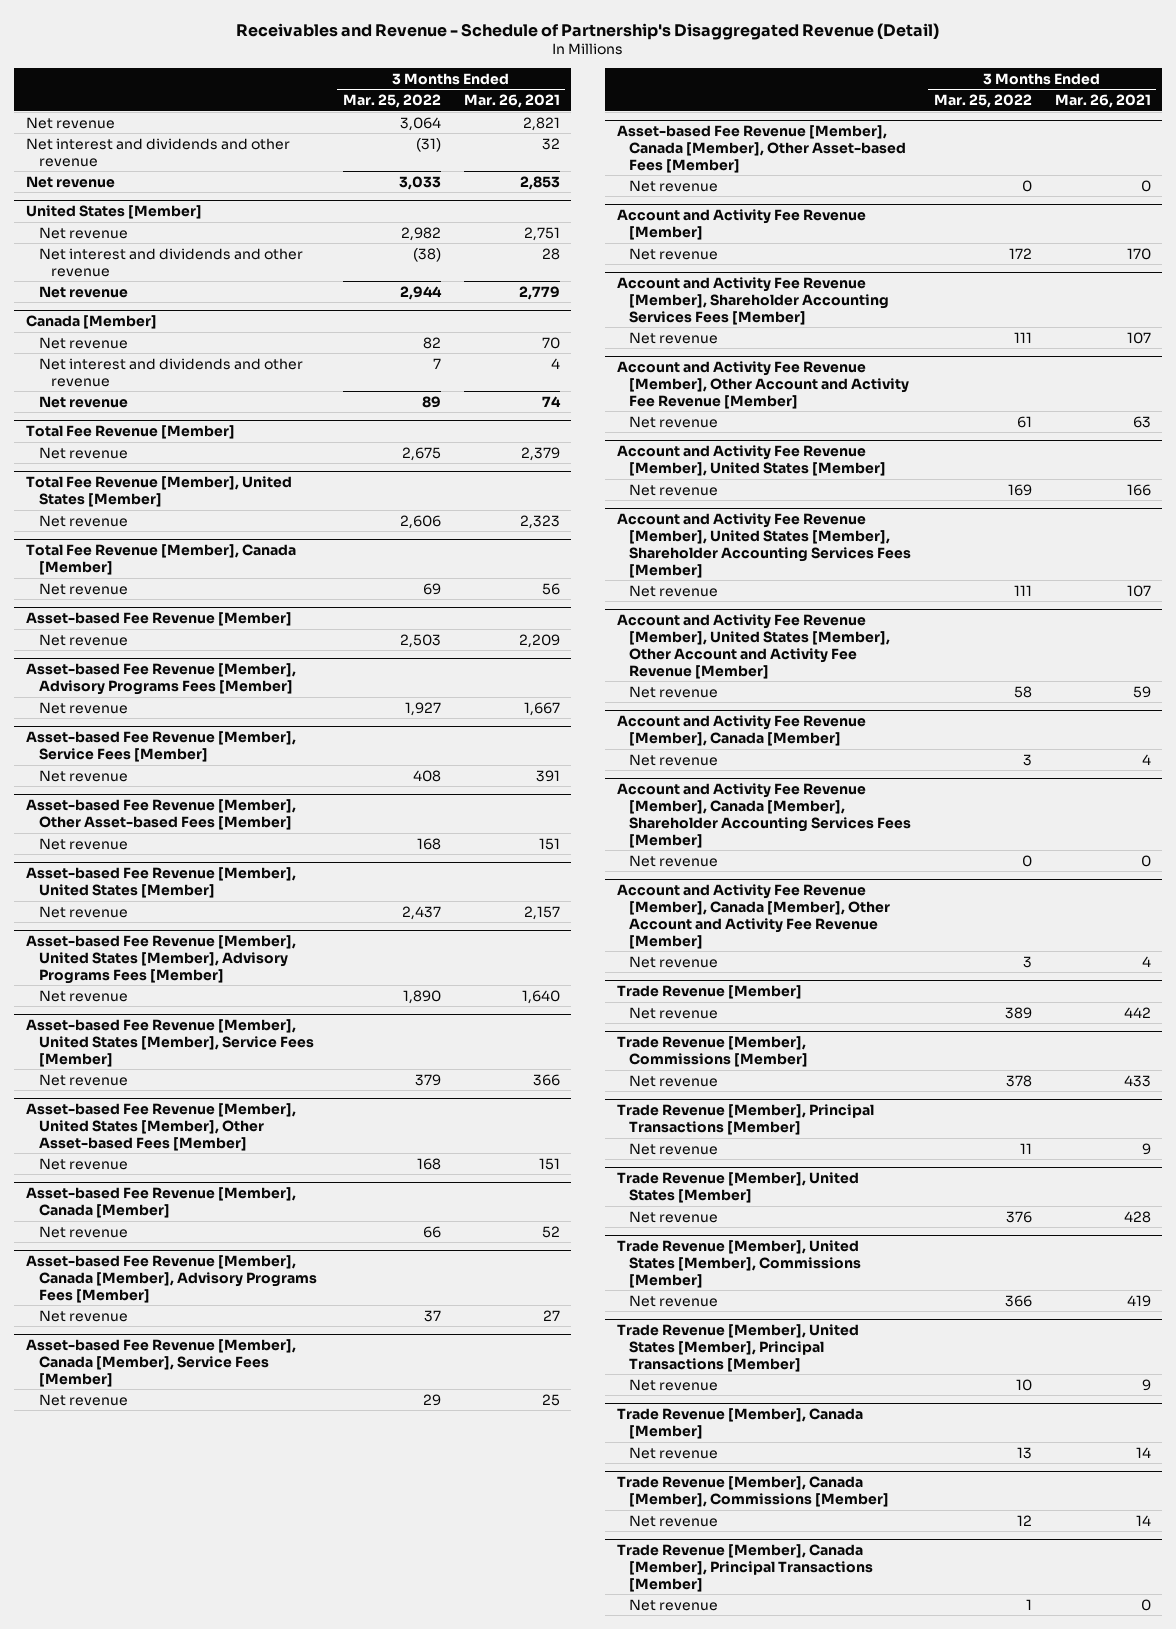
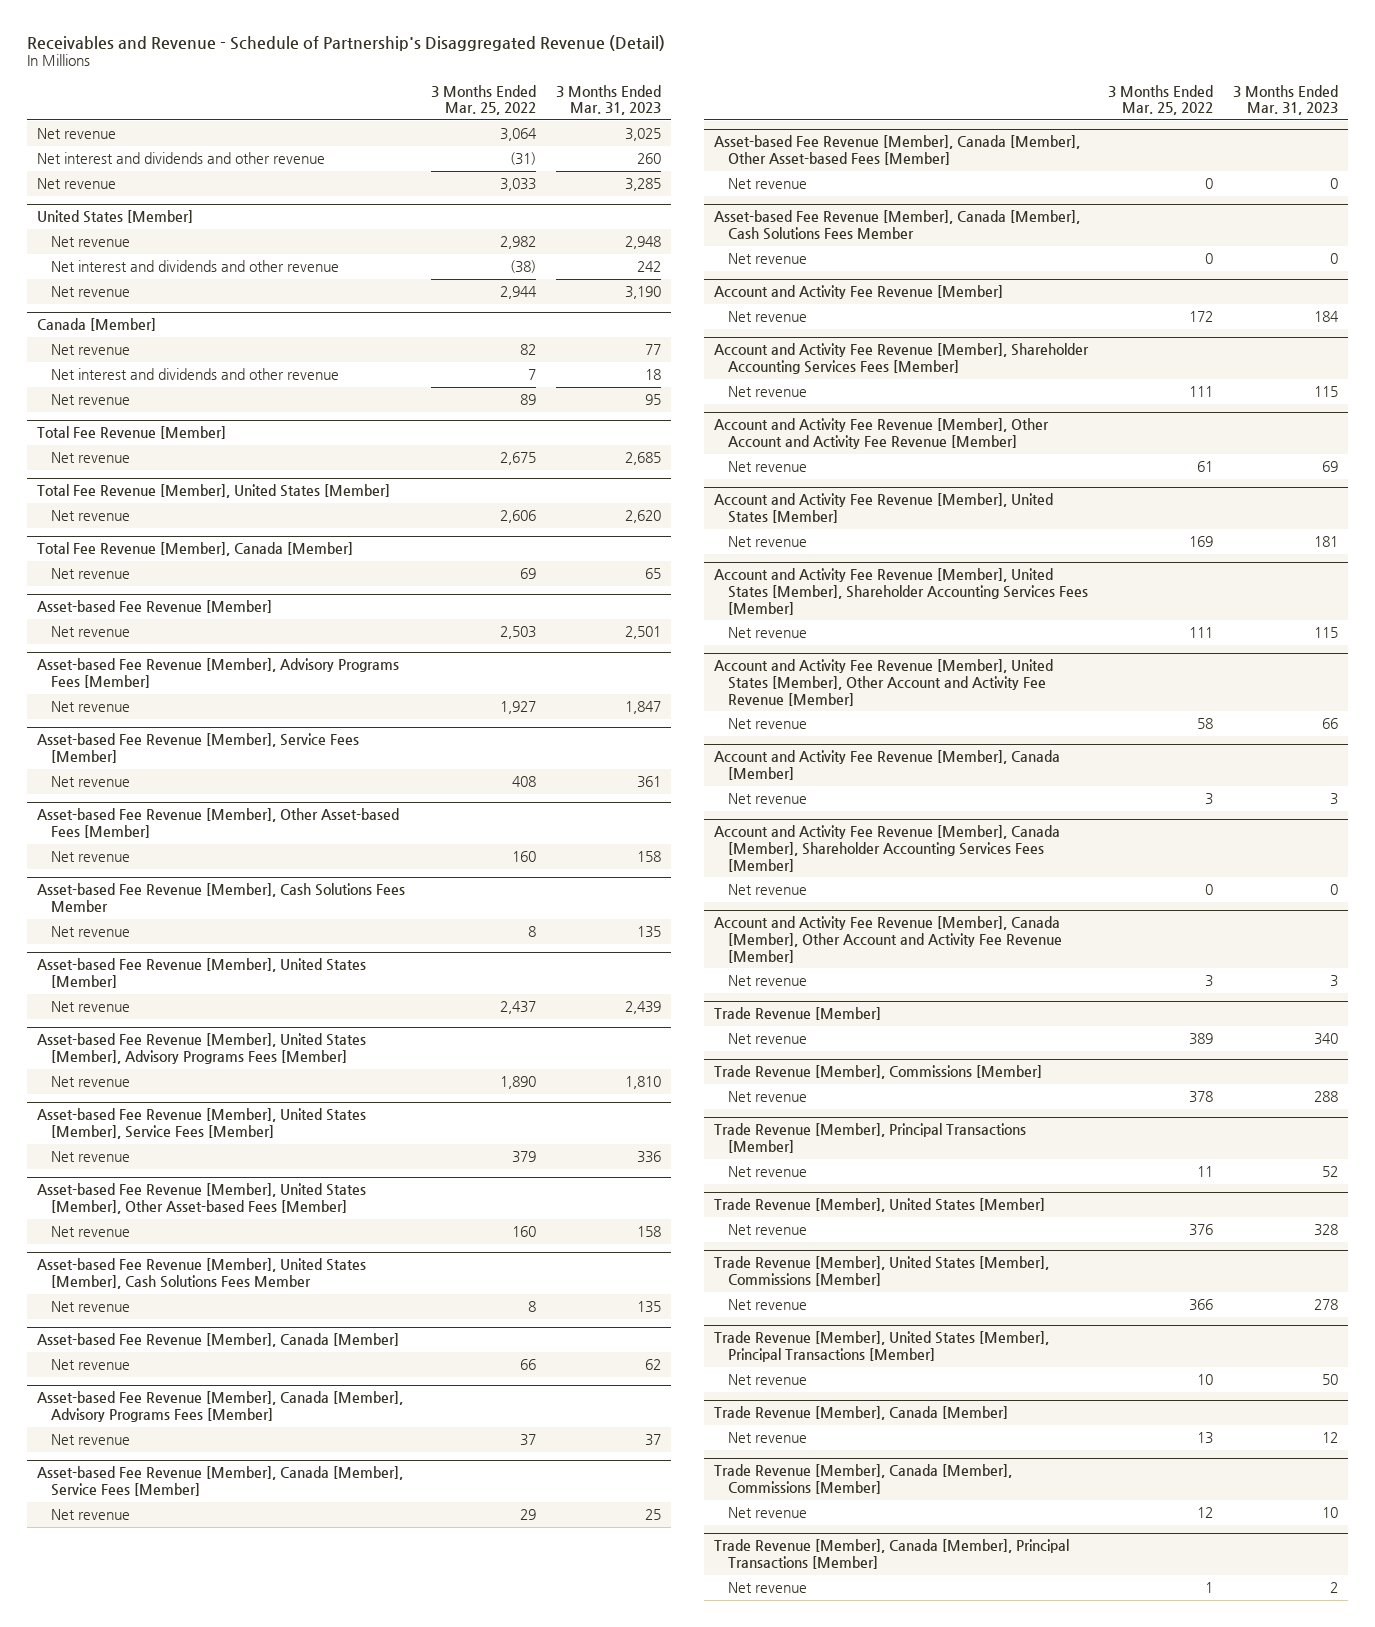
- | 3 Months Ended Mar. 25, 2022 | 3 Months Ended Mar. 26, 2021
+ | 3 Months Ended Mar. 25, 2022 | 3 Months Ended Mar. 31, 2023
@ Asset-based Fee Revenue [Member], Other Asset-based Fees [Member]
- Net revenue | 168 | 151
+ Net revenue | 160 | 158
+ Asset-based Fee Revenue [Member], Cash Solutions Fees Member
+ Net revenue | 8 | 135
@ Asset-based Fee Revenue [Member], United States [Member], Other Asset-based Fees [Member]
- Net revenue | 168 | 151
+ Net revenue | 160 | 158
+ Asset-based Fee Revenue [Member], United States [Member], Cash Solutions Fees Member
+ Net revenue | 8 | 135
+ Asset-based Fee Revenue [Member], Canada [Member], Cash Solutions Fees Member
+ Net revenue | 0 | 0

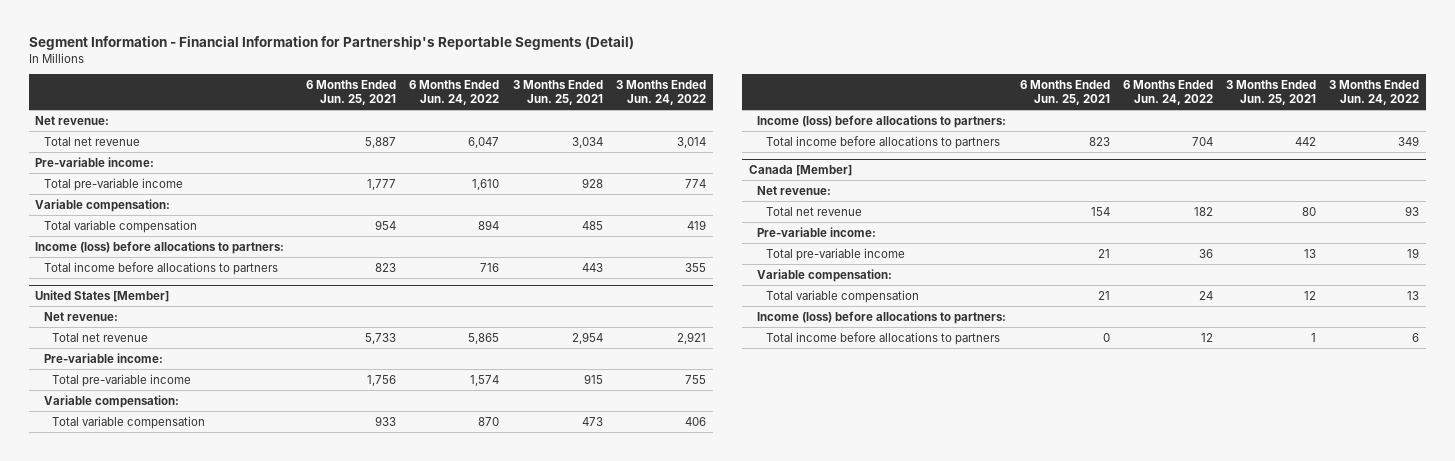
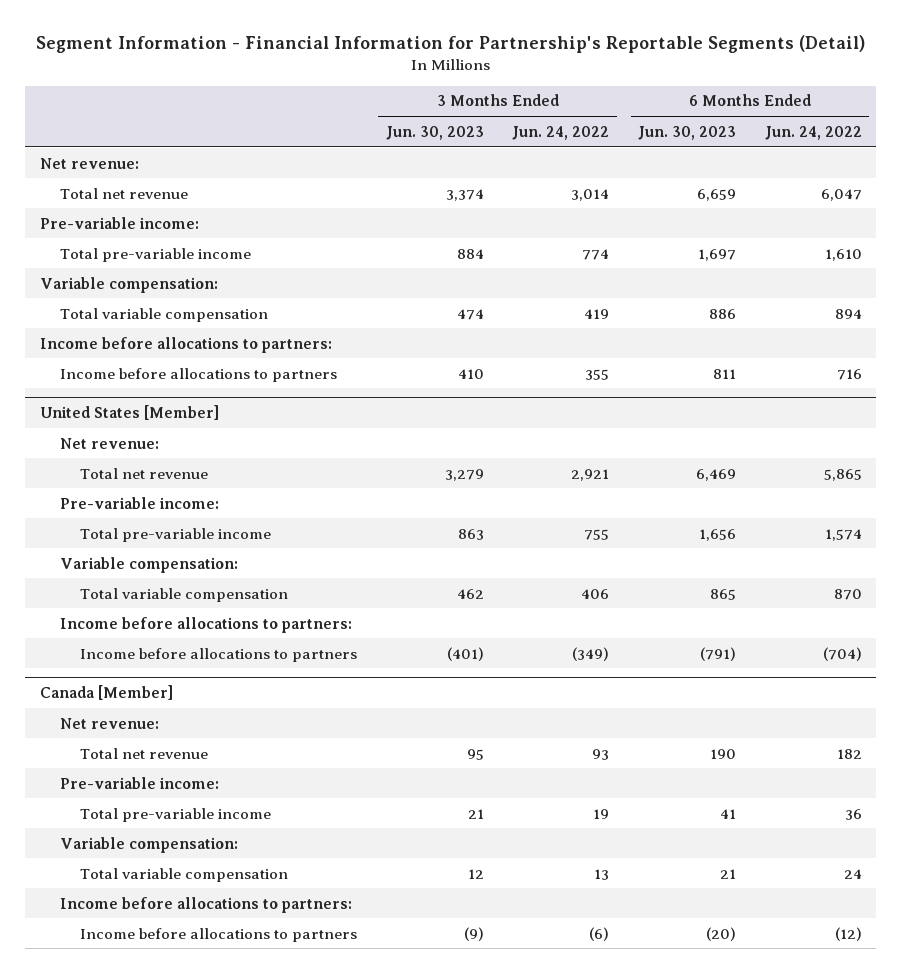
- | 6 Months Ended Jun. 25, 2021 | 6 Months Ended Jun. 24, 2022 | 3 Months Ended Jun. 25, 2021 | 3 Months Ended Jun. 24, 2022
+ | 3 Months Ended Jun. 30, 2023 | 3 Months Ended Jun. 24, 2022 | 6 Months Ended Jun. 30, 2023 | 6 Months Ended Jun. 24, 2022
- Income (loss) before allocations to partners:
- Total income before allocations to partners | 823 | 716 | 443 | 355
+ Income before allocations to partners:
+ Income before allocations to partners | 410 | 355 | 811 | 716
@ United States [Member]
- Income (loss) before allocations to partners:
- Total income before allocations to partners | 823 | 704 | 442 | 349
+ Income before allocations to partners:
+ Income before allocations to partners | (401) | (349) | (791) | (704)
@ Canada [Member]
- Income (loss) before allocations to partners:
- Total income before allocations to partners | 0 | 12 | 1 | 6
+ Income before allocations to partners:
+ Income before allocations to partners | (9) | (6) | (20) | (12)

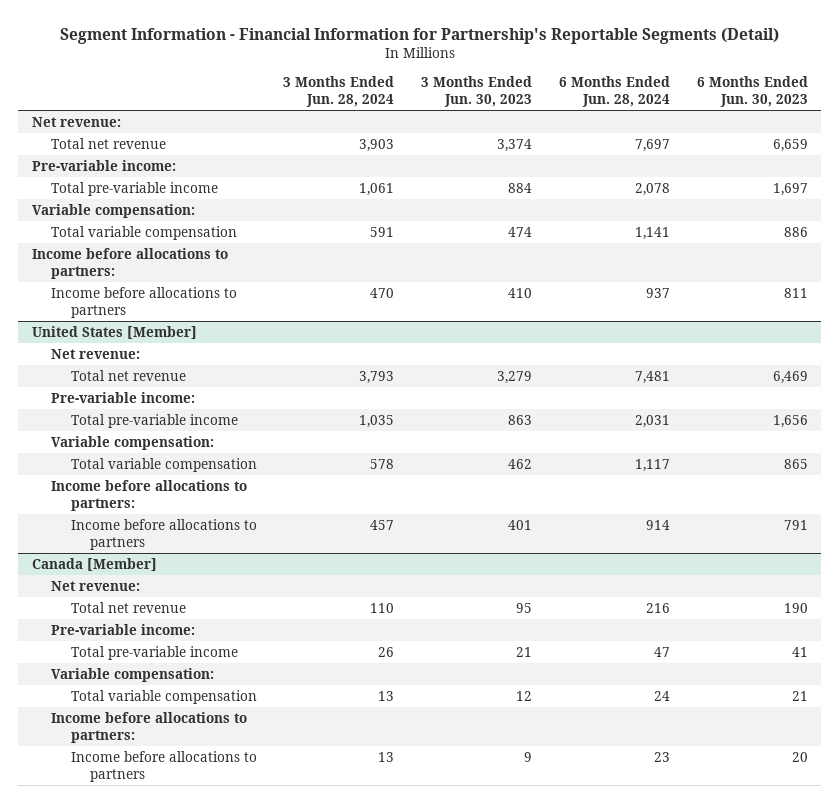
- | 3 Months Ended Jun. 30, 2023 | 3 Months Ended Jun. 24, 2022 | 6 Months Ended Jun. 30, 2023 | 6 Months Ended Jun. 24, 2022
+ | 3 Months Ended Jun. 28, 2024 | 3 Months Ended Jun. 30, 2023 | 6 Months Ended Jun. 28, 2024 | 6 Months Ended Jun. 30, 2023
@ United States [Member]
- Income before allocations to partners | (401) | (349) | (791) | (704)
+ Income before allocations to partners | 457 | 401 | 914 | 791
@ Canada [Member]
- Income before allocations to partners | (9) | (6) | (20) | (12)
+ Income before allocations to partners | 13 | 9 | 23 | 20

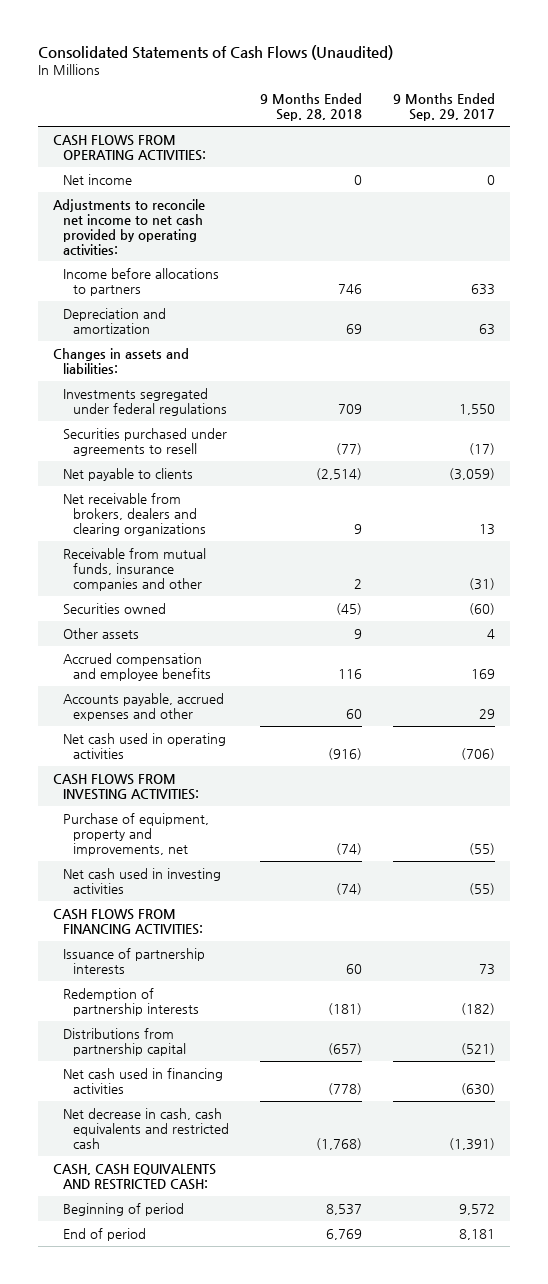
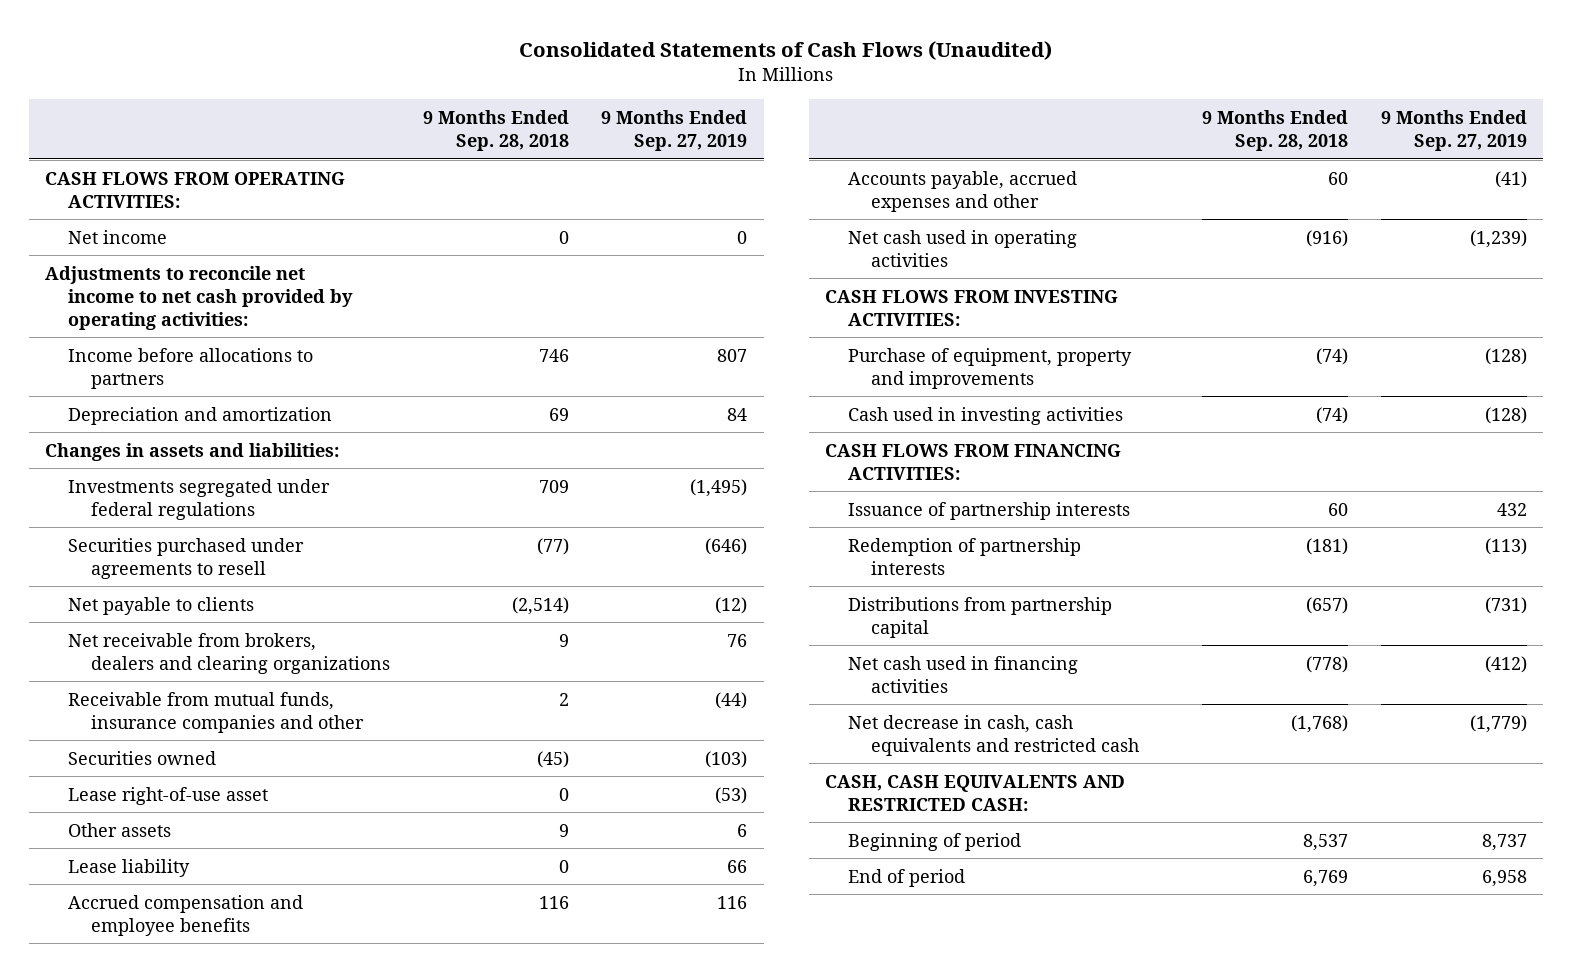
- | 9 Months Ended Sep. 28, 2018 | 9 Months Ended Sep. 29, 2017
+ | 9 Months Ended Sep. 28, 2018 | 9 Months Ended Sep. 27, 2019
+ Lease right-of-use asset | 0 | (53)
+ Lease liability | 0 | 66
- Purchase of equipment, property and improvements, net | (74) | (55)
- Net cash used in investing activities | (74) | (55)
+ Purchase of equipment, property and improvements | (74) | (128)
+ Cash used in investing activities | (74) | (128)

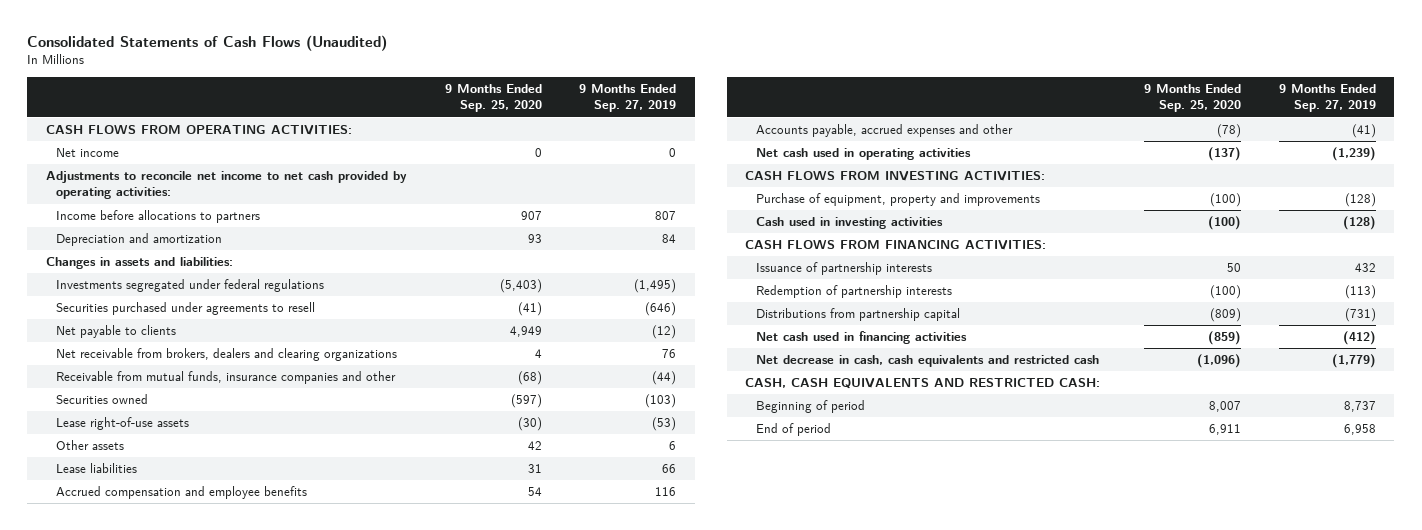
- | 9 Months Ended Sep. 28, 2018 | 9 Months Ended Sep. 27, 2019
+ | 9 Months Ended Sep. 25, 2020 | 9 Months Ended Sep. 27, 2019
- Lease right-of-use asset | 0 | (53)
+ Lease right-of-use assets | (30) | (53)
- Lease liability | 0 | 66
+ Lease liabilities | 31 | 66

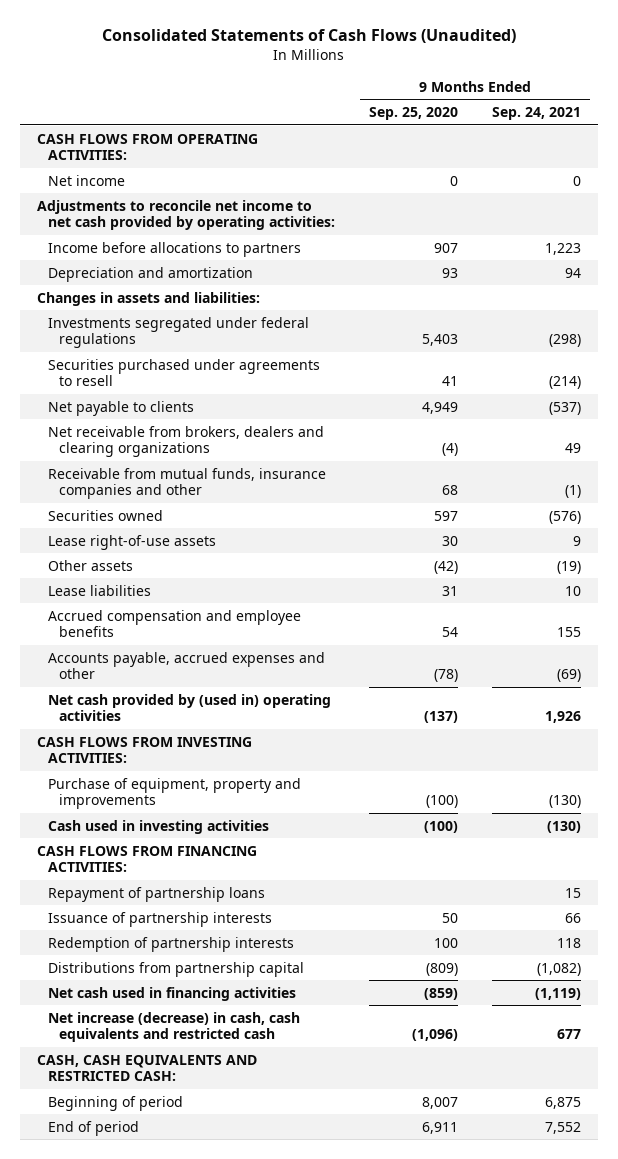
- | 9 Months Ended Sep. 25, 2020 | 9 Months Ended Sep. 27, 2019
+ | 9 Months Ended Sep. 25, 2020 | 9 Months Ended Sep. 24, 2021
- Investments segregated under federal regulations | (5,403) | (1,495)
- Securities purchased under agreements to resell | (41) | (646)
+ Investments segregated under federal regulations | 5,403 | (298)
+ Securities purchased under agreements to resell | 41 | (214)
- Net receivable from brokers, dealers and clearing organizations | 4 | 76
- Receivable from mutual funds, insurance companies and other | (68) | (44)
- Securities owned | (597) | (103)
- Lease right-of-use assets | (30) | (53)
- Other assets | 42 | 6
+ Net receivable from brokers, dealers and clearing organizations | (4) | 49
+ Receivable from mutual funds, insurance companies and other | 68 | (1)
+ Securities owned | 597 | (576)
+ Lease right-of-use assets | 30 | 9
+ Other assets | (42) | (19)
- Net cash used in operating activities | (137) | (1,239)
+ Net cash provided by (used in) operating activities | (137) | 1,926
+ Repayment of partnership loans | | 15
- Redemption of partnership interests | (100) | (113)
+ Redemption of partnership interests | 100 | 118
- Net decrease in cash, cash equivalents and restricted cash | (1,096) | (1,779)
+ Net increase (decrease) in cash, cash equivalents and restricted cash | (1,096) | 677

